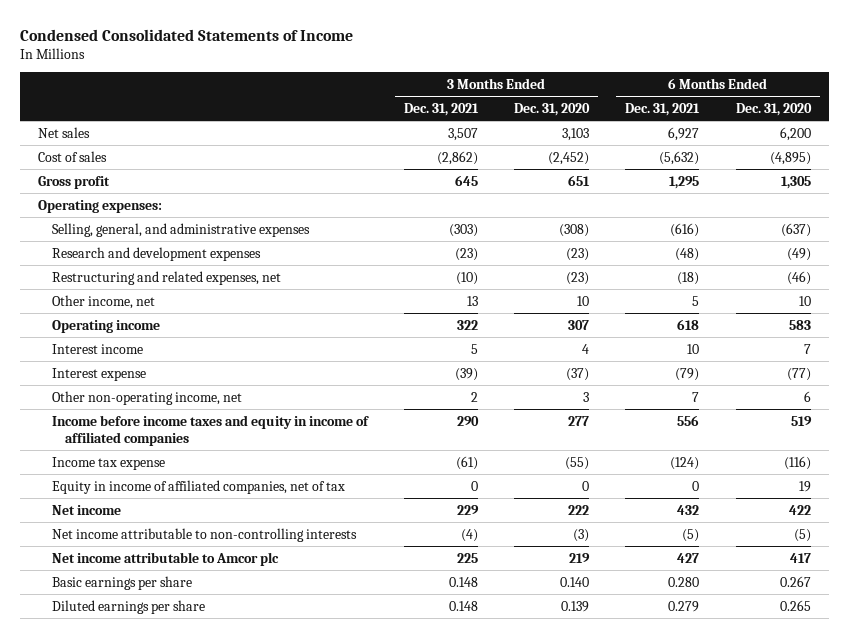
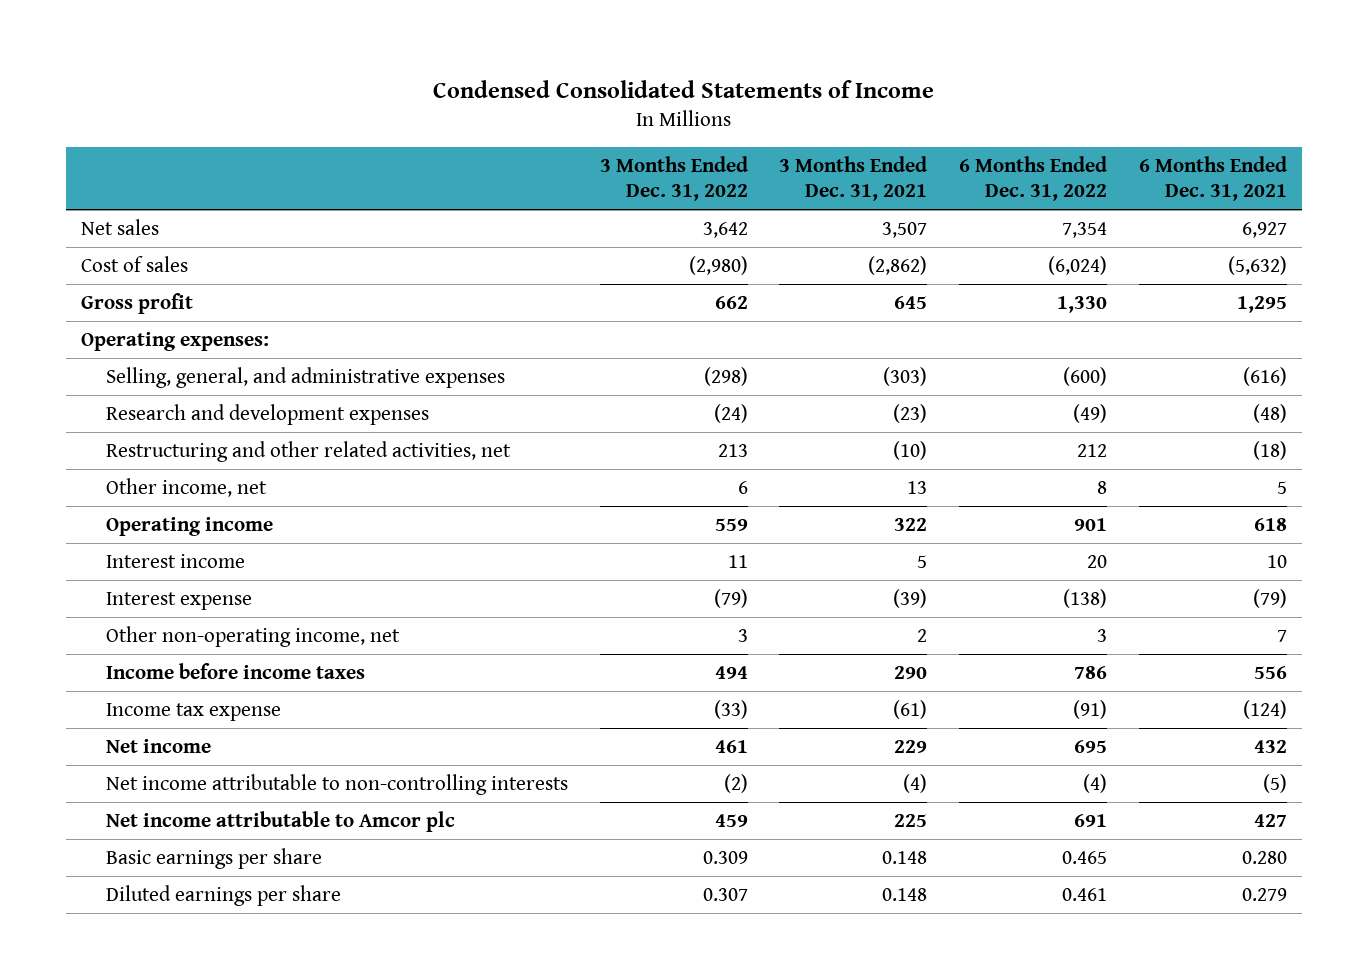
- | 3 Months Ended Dec. 31, 2021 | 3 Months Ended Dec. 31, 2020 | 6 Months Ended Dec. 31, 2021 | 6 Months Ended Dec. 31, 2020
+ | 3 Months Ended Dec. 31, 2022 | 3 Months Ended Dec. 31, 2021 | 6 Months Ended Dec. 31, 2022 | 6 Months Ended Dec. 31, 2021
- Restructuring and related expenses, net | (10) | (23) | (18) | (46)
+ Restructuring and other related activities, net | 213 | (10) | 212 | (18)
- Income before income taxes and equity in income of affiliated companies | 290 | 277 | 556 | 519
+ Income before income taxes | 494 | 290 | 786 | 556
- Equity in income of affiliated companies, net of tax | 0 | 0 | 0 | 19

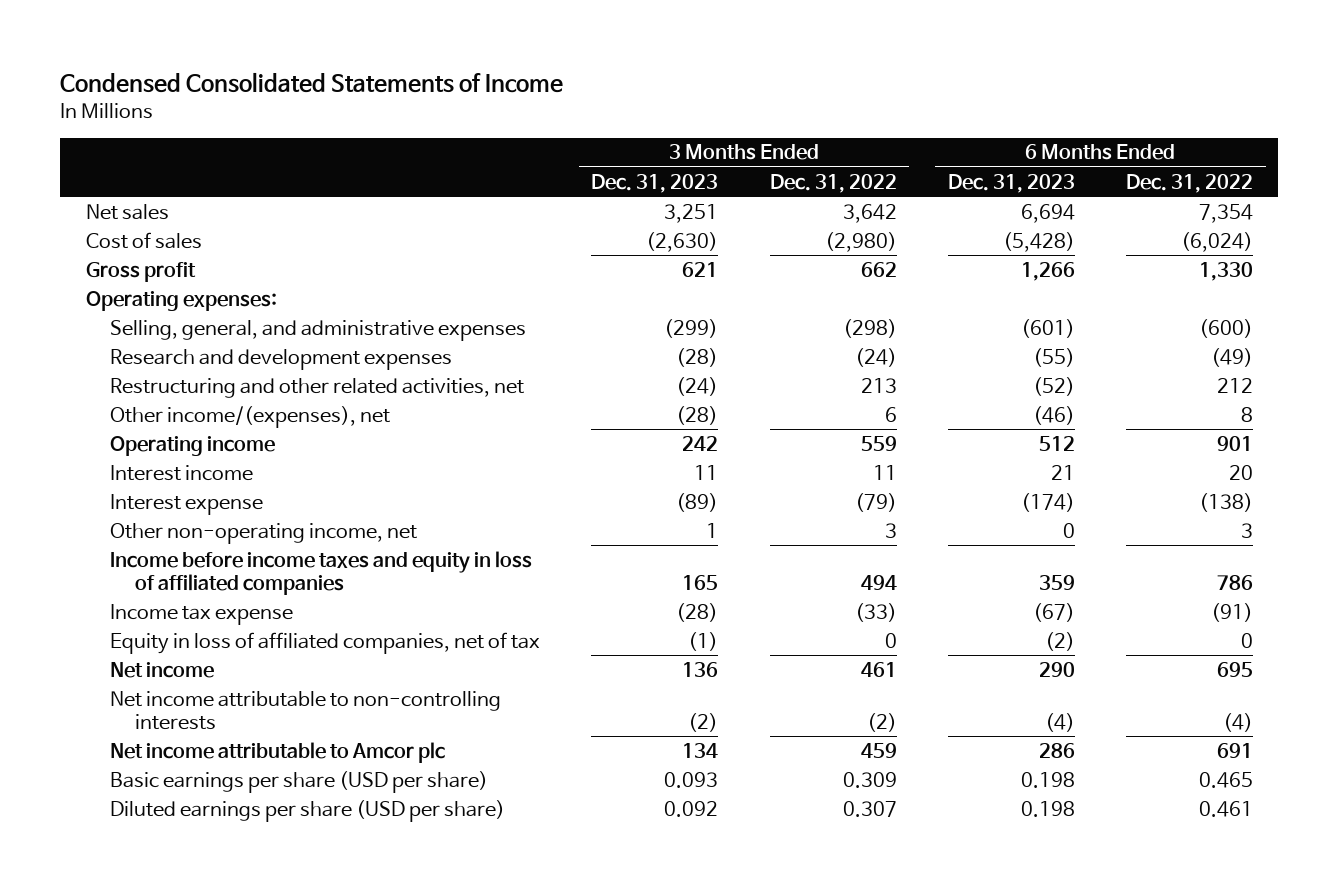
- | 3 Months Ended Dec. 31, 2022 | 3 Months Ended Dec. 31, 2021 | 6 Months Ended Dec. 31, 2022 | 6 Months Ended Dec. 31, 2021
+ | 3 Months Ended Dec. 31, 2023 | 3 Months Ended Dec. 31, 2022 | 6 Months Ended Dec. 31, 2023 | 6 Months Ended Dec. 31, 2022
- Other income, net | 6 | 13 | 8 | 5
+ Other income/(expenses), net | (28) | 6 | (46) | 8
- Income before income taxes | 494 | 290 | 786 | 556
+ Income before income taxes and equity in loss of affiliated companies | 165 | 494 | 359 | 786
+ Equity in loss of affiliated companies, net of tax | (1) | 0 | (2) | 0
- Basic earnings per share | 0.309 | 0.148 | 0.465 | 0.280
- Diluted earnings per share | 0.307 | 0.148 | 0.461 | 0.279
+ Basic earnings per share (USD per share) | 0.093 | 0.309 | 0.198 | 0.465
+ Diluted earnings per share (USD per share) | 0.092 | 0.307 | 0.198 | 0.461

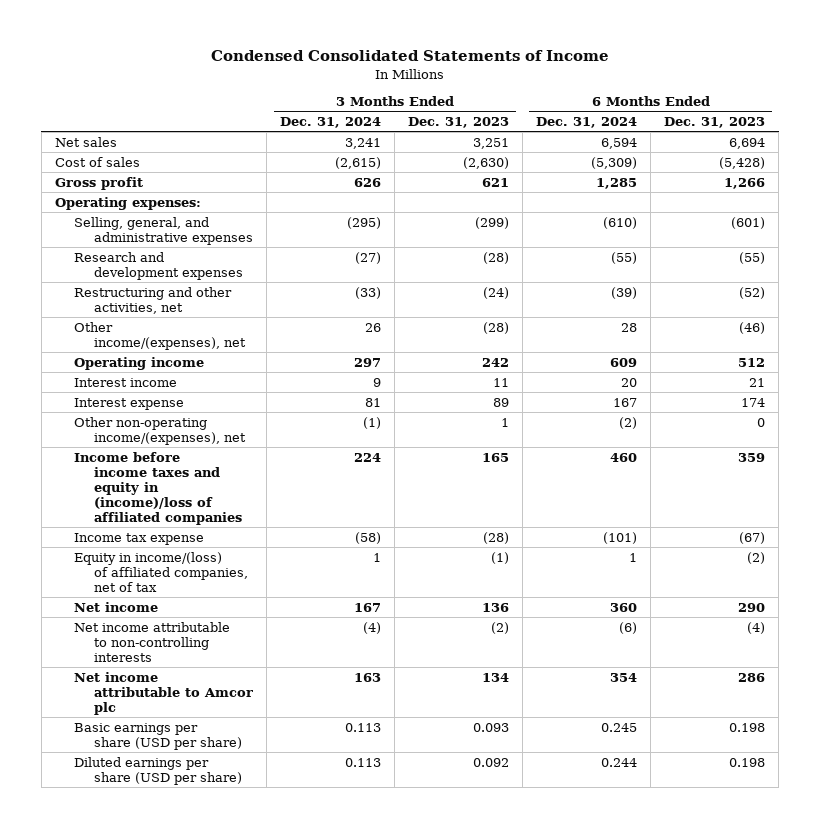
- | 3 Months Ended Dec. 31, 2023 | 3 Months Ended Dec. 31, 2022 | 6 Months Ended Dec. 31, 2023 | 6 Months Ended Dec. 31, 2022
+ | 3 Months Ended Dec. 31, 2024 | 3 Months Ended Dec. 31, 2023 | 6 Months Ended Dec. 31, 2024 | 6 Months Ended Dec. 31, 2023
- Restructuring and other related activities, net | (24) | 213 | (52) | 212
+ Restructuring and other activities, net | (33) | (24) | (39) | (52)
- Interest expense | (89) | (79) | (174) | (138)
- Other non-operating income, net | 1 | 3 | 0 | 3
- Income before income taxes and equity in loss of affiliated companies | 165 | 494 | 359 | 786
+ Interest expense | 81 | 89 | 167 | 174
+ Other non-operating income/(expenses), net | (1) | 1 | (2) | 0
+ Income before income taxes and equity in (income)/loss of affiliated companies | 224 | 165 | 460 | 359
- Equity in loss of affiliated companies, net of tax | (1) | 0 | (2) | 0
+ Equity in income/(loss) of affiliated companies, net of tax | 1 | (1) | 1 | (2)

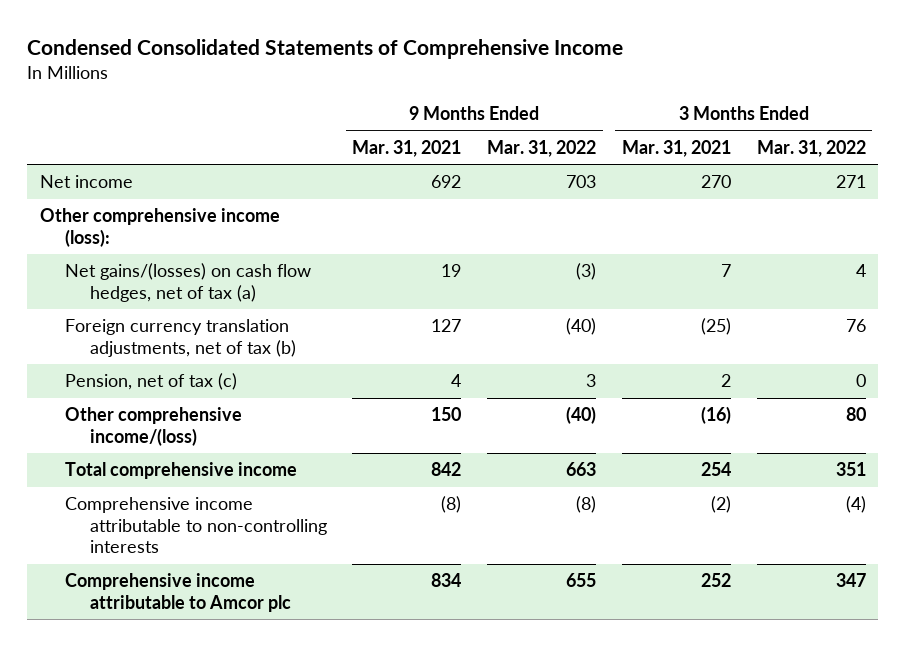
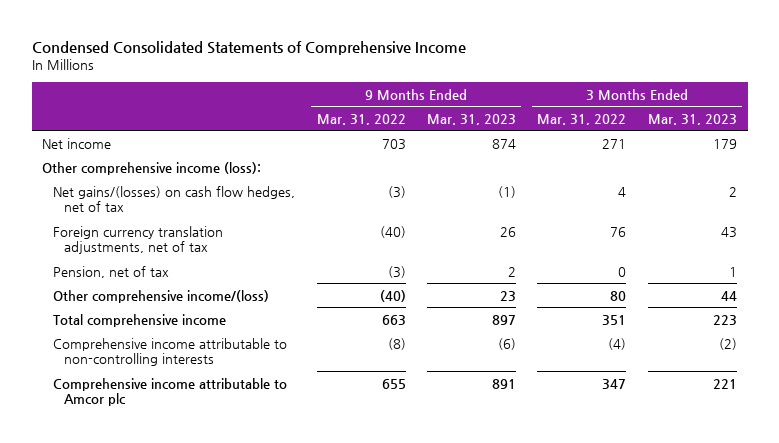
- | 9 Months Ended Mar. 31, 2021 | 9 Months Ended Mar. 31, 2022 | 3 Months Ended Mar. 31, 2021 | 3 Months Ended Mar. 31, 2022
+ | 9 Months Ended Mar. 31, 2022 | 9 Months Ended Mar. 31, 2023 | 3 Months Ended Mar. 31, 2022 | 3 Months Ended Mar. 31, 2023
- Net gains/(losses) on cash flow hedges, net of tax (a) | 19 | (3) | 7 | 4
- Foreign currency translation adjustments, net of tax (b) | 127 | (40) | (25) | 76
- Pension, net of tax (c) | 4 | 3 | 2 | 0
+ Net gains/(losses) on cash flow hedges, net of tax | (3) | (1) | 4 | 2
+ Foreign currency translation adjustments, net of tax | (40) | 26 | 76 | 43
+ Pension, net of tax | (3) | 2 | 0 | 1

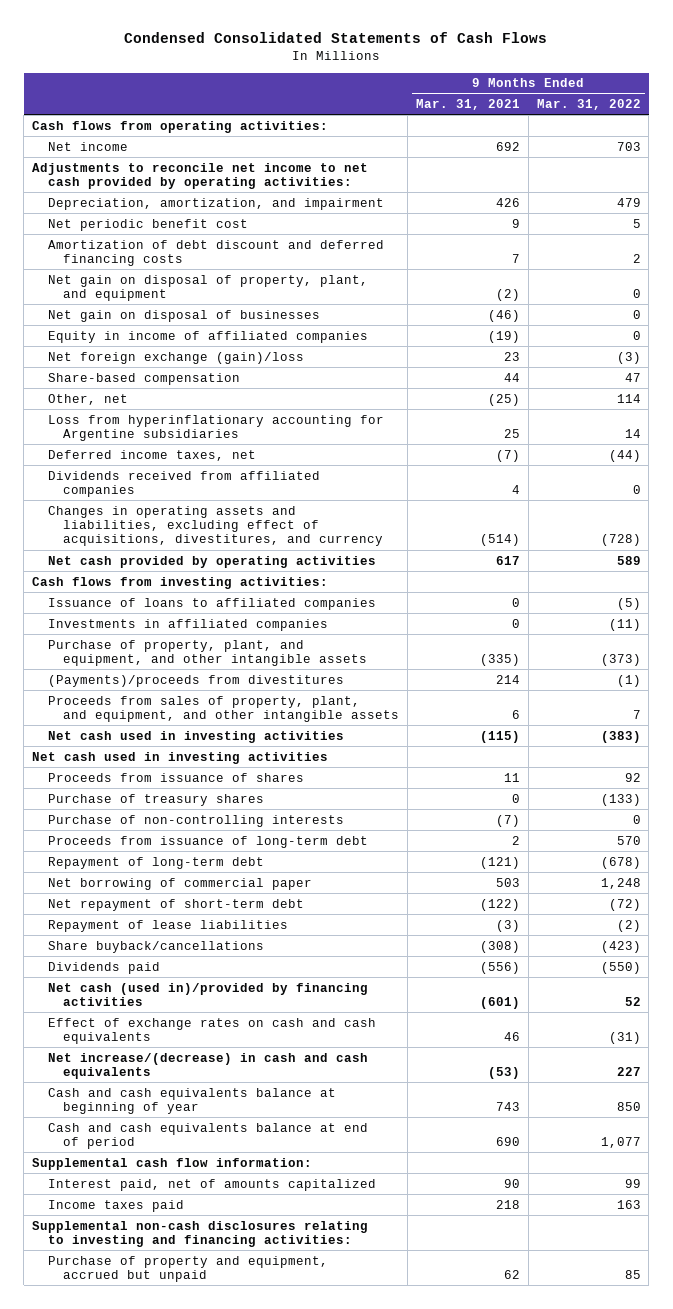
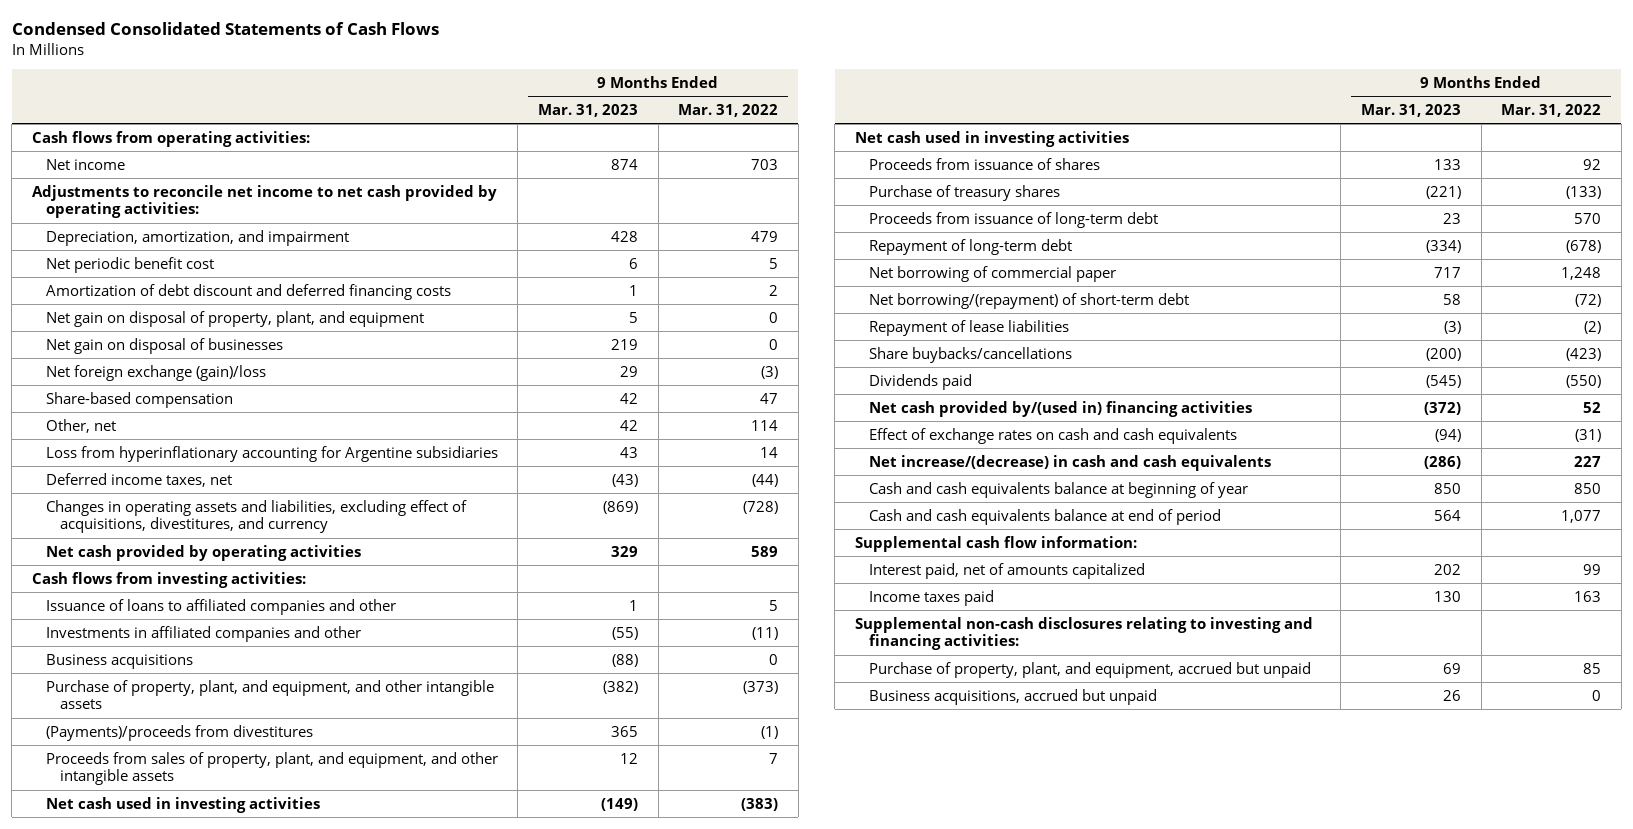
- | 9 Months Ended Mar. 31, 2021 | 9 Months Ended Mar. 31, 2022
+ | 9 Months Ended Mar. 31, 2023 | 9 Months Ended Mar. 31, 2022
- Equity in income of affiliated companies | (19) | 0
- Dividends received from affiliated companies | 4 | 0
- Issuance of loans to affiliated companies | 0 | (5)
- Investments in affiliated companies | 0 | (11)
+ Issuance of loans to affiliated companies and other | 1 | 5
+ Investments in affiliated companies and other | (55) | (11)
+ Business acquisitions | (88) | 0
- Purchase of non-controlling interests | (7) | 0
- Net repayment of short-term debt | (122) | (72)
+ Net borrowing/(repayment) of short-term debt | 58 | (72)
- Share buyback/cancellations | (308) | (423)
+ Share buybacks/cancellations | (200) | (423)
- Net cash (used in)/provided by financing activities | (601) | 52
+ Net cash provided by/(used in) financing activities | (372) | 52
- Purchase of property and equipment, accrued but unpaid | 62 | 85
+ Purchase of property, plant, and equipment, accrued but unpaid | 69 | 85
+ Business acquisitions, accrued but unpaid | 26 | 0

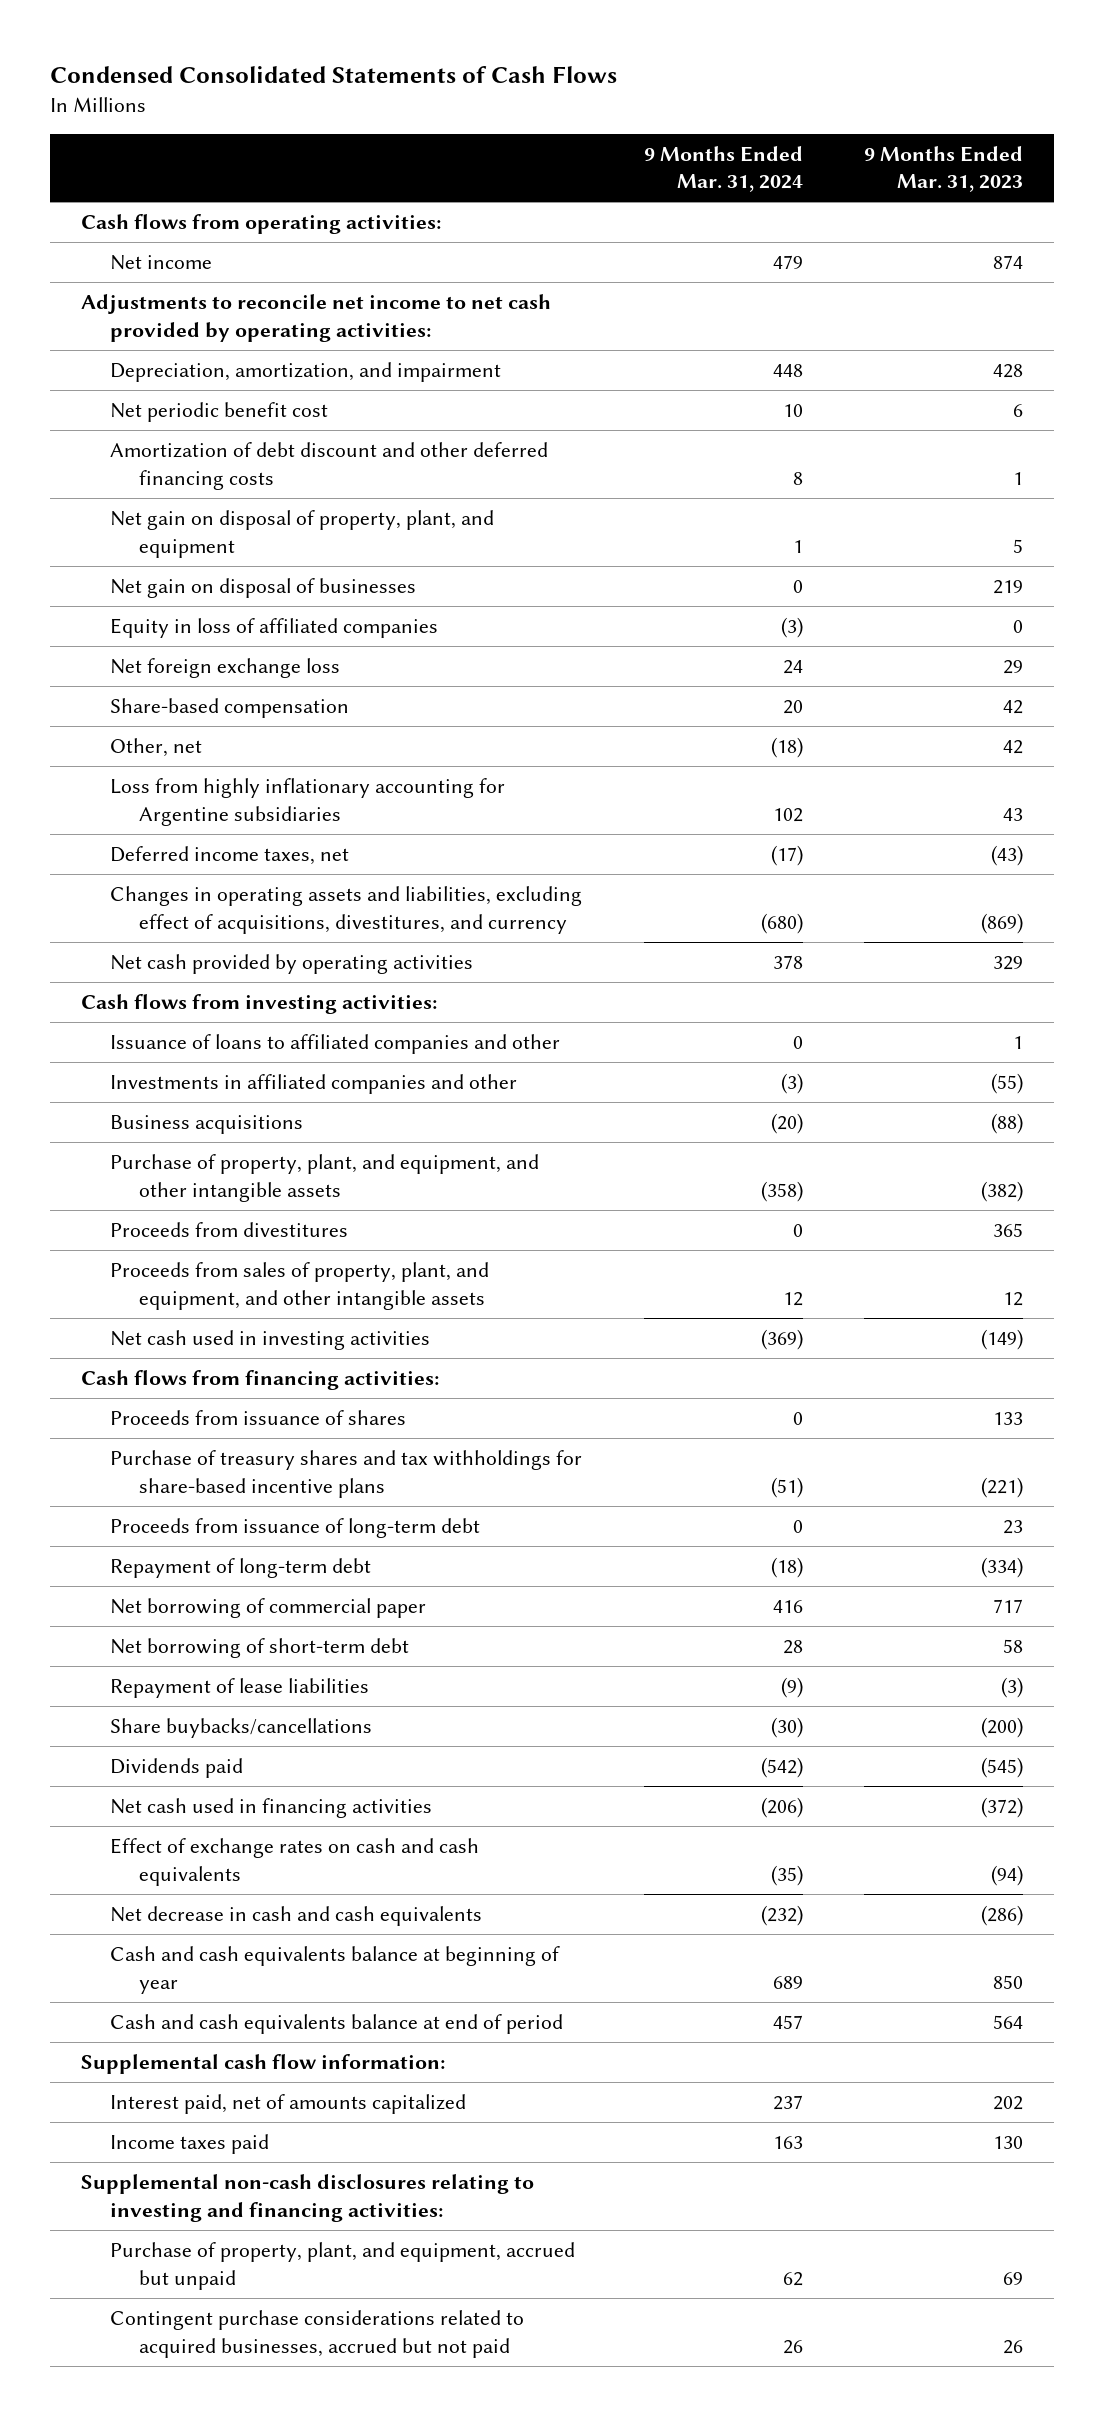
- | 9 Months Ended Mar. 31, 2023 | 9 Months Ended Mar. 31, 2022
+ | 9 Months Ended Mar. 31, 2024 | 9 Months Ended Mar. 31, 2023
- Amortization of debt discount and deferred financing costs | 1 | 2
+ Amortization of debt discount and other deferred financing costs | 8 | 1
- Net foreign exchange (gain)/loss | 29 | (3)
+ Equity in loss of affiliated companies | (3) | 0
+ Net foreign exchange loss | 24 | 29
- Loss from hyperinflationary accounting for Argentine subsidiaries | 43 | 14
+ Loss from highly inflationary accounting for Argentine subsidiaries | 102 | 43
- (Payments)/proceeds from divestitures | 365 | (1)
+ Proceeds from divestitures | 0 | 365
- Net cash used in investing activities
+ Cash flows from financing activities:
- Purchase of treasury shares | (221) | (133)
+ Purchase of treasury shares and tax withholdings for share-based incentive plans | (51) | (221)
- Net borrowing/(repayment) of short-term debt | 58 | (72)
+ Net borrowing of short-term debt | 28 | 58
- Net cash provided by/(used in) financing activities | (372) | 52
+ Net cash used in financing activities | (206) | (372)
- Net increase/(decrease) in cash and cash equivalents | (286) | 227
+ Net decrease in cash and cash equivalents | (232) | (286)
- Business acquisitions, accrued but unpaid | 26 | 0
+ Contingent purchase considerations related to acquired businesses, accrued but not paid | 26 | 26

